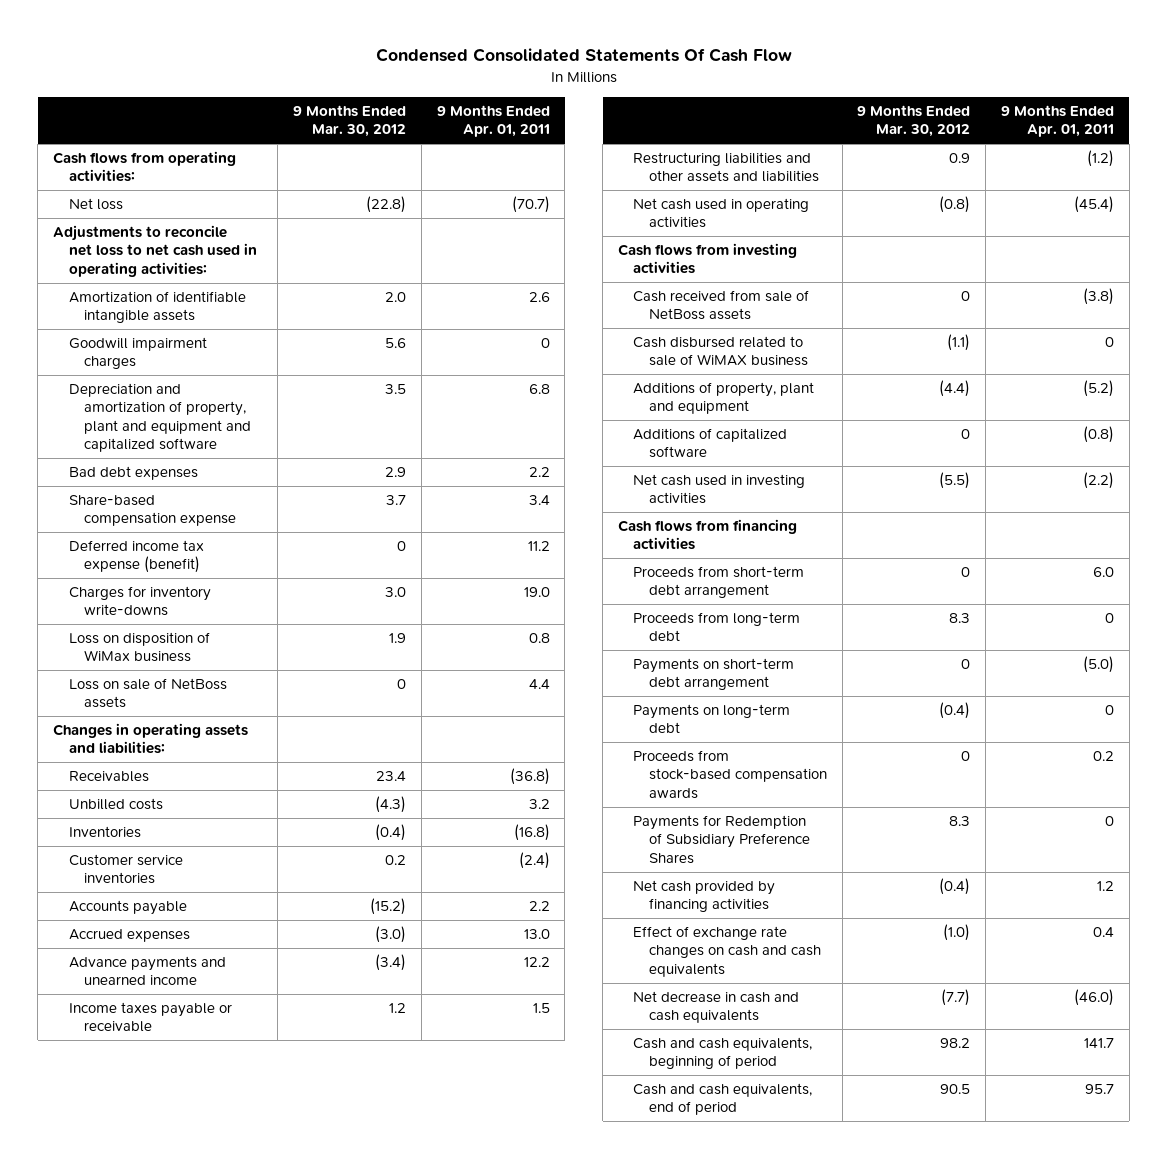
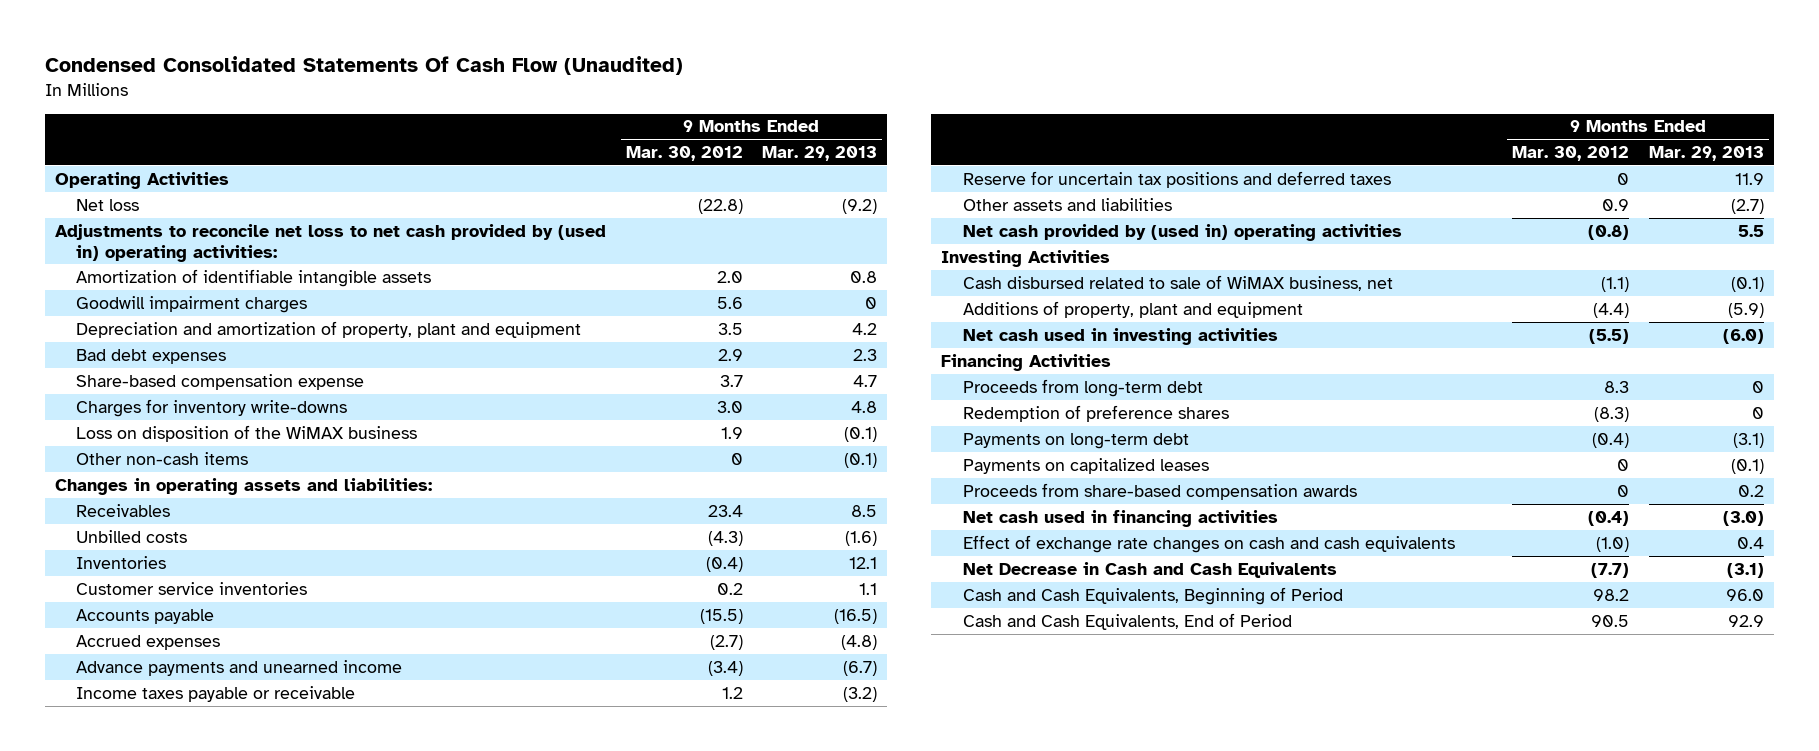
- Condensed Consolidated Statements Of Cash Flow
+ Condensed Consolidated Statements Of Cash Flow (Unaudited)
- | 9 Months Ended Mar. 30, 2012 | 9 Months Ended Apr. 01, 2011
+ | 9 Months Ended Mar. 30, 2012 | 9 Months Ended Mar. 29, 2013
- Cash flows from operating activities:
+ Operating Activities
- Adjustments to reconcile net loss to net cash used in operating activities:
+ Adjustments to reconcile net loss to net cash provided by (used in) operating activities:
- Depreciation and amortization of property, plant and equipment and capitalized software | 3.5 | 6.8
+ Depreciation and amortization of property, plant and equipment | 3.5 | 4.2
- Deferred income tax expense (benefit) | 0 | 11.2
- Loss on disposition of WiMax business | 1.9 | 0.8
- Loss on sale of NetBoss assets | 0 | 4.4
+ Loss on disposition of the WiMAX business | 1.9 | (0.1)
+ Other non-cash items | 0 | (0.1)
- Accounts payable | (15.2) | 2.2
- Accrued expenses | (3.0) | 13.0
+ Accounts payable | (15.5) | (16.5)
+ Accrued expenses | (2.7) | (4.8)
- Restructuring liabilities and other assets and liabilities | 0.9 | (1.2)
- Net cash used in operating activities | (0.8) | (45.4)
- Cash flows from investing activities
- Cash received from sale of NetBoss assets | 0 | (3.8)
- Cash disbursed related to sale of WiMAX business | (1.1) | 0
+ Reserve for uncertain tax positions and deferred taxes | 0 | 11.9
+ Other assets and liabilities | 0.9 | (2.7)
+ Net cash provided by (used in) operating activities | (0.8) | 5.5
+ Investing Activities
+ Cash disbursed related to sale of WiMAX business, net | (1.1) | (0.1)
- Additions of capitalized software | 0 | (0.8)
- Cash flows from financing activities
- Proceeds from short-term debt arrangement | 0 | 6.0
+ Financing Activities
- Payments on short-term debt arrangement | 0 | (5.0)
+ Redemption of preference shares | (8.3) | 0
- Proceeds from stock-based compensation awards | 0 | 0.2
- Payments for Redemption of Subsidiary Preference Shares | 8.3 | 0
- Net cash provided by financing activities | (0.4) | 1.2
+ Payments on capitalized leases | 0 | (0.1)
+ Proceeds from share-based compensation awards | 0 | 0.2
+ Net cash used in financing activities | (0.4) | (3.0)
- Net decrease in cash and cash equivalents | (7.7) | (46.0)
- Cash and cash equivalents, beginning of period | 98.2 | 141.7
- Cash and cash equivalents, end of period | 90.5 | 95.7
+ Net Decrease in Cash and Cash Equivalents | (7.7) | (3.1)
+ Cash and Cash Equivalents, Beginning of Period | 98.2 | 96.0
+ Cash and Cash Equivalents, End of Period | 90.5 | 92.9

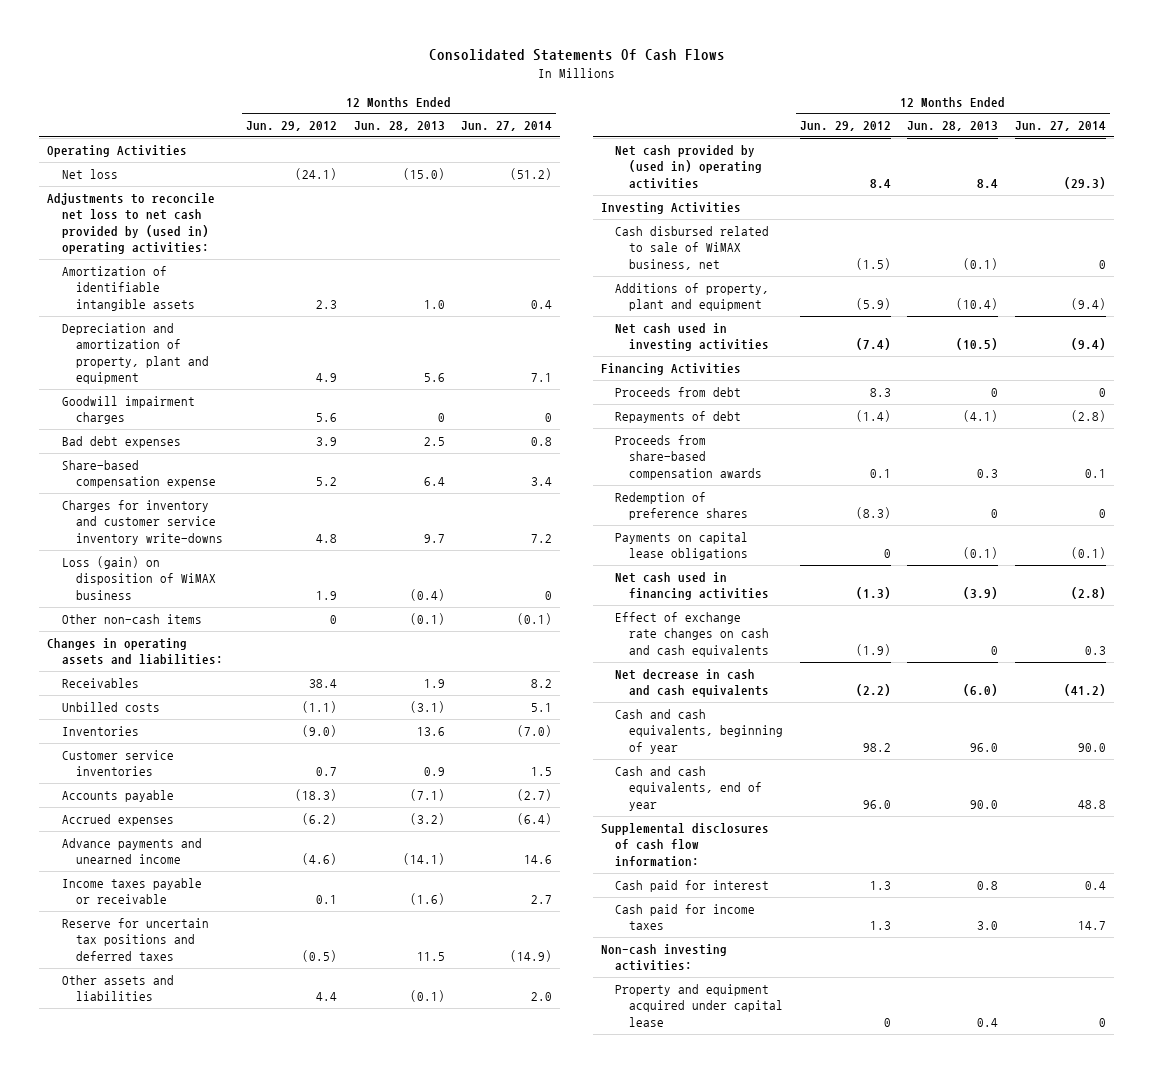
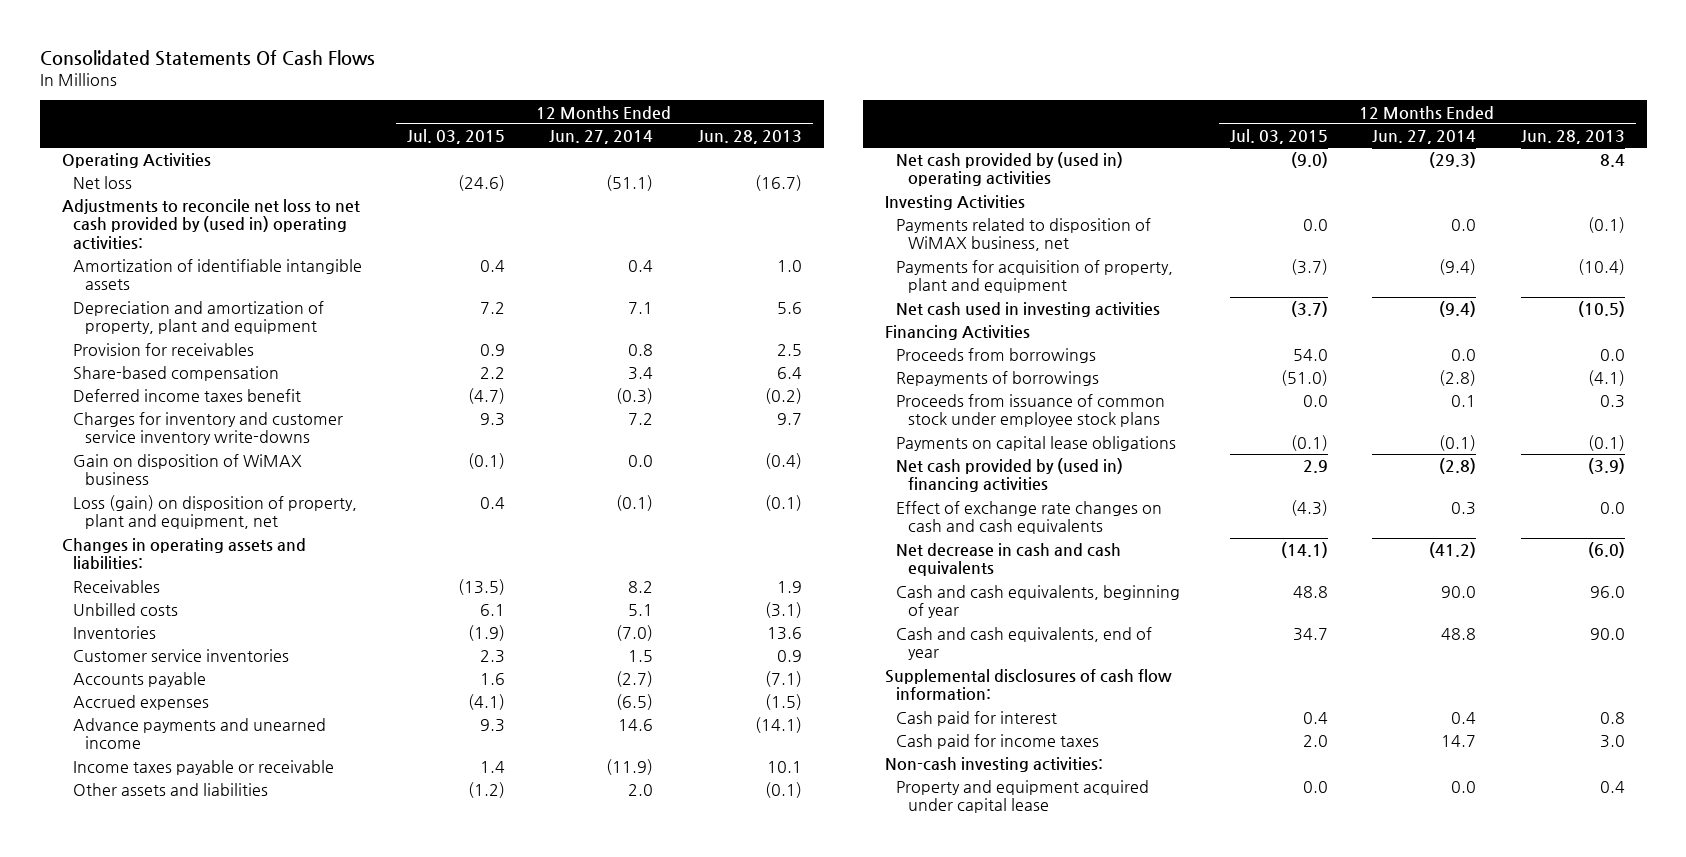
- | 12 Months Ended Jun. 29, 2012 | 12 Months Ended Jun. 28, 2013 | 12 Months Ended Jun. 27, 2014
+ | 12 Months Ended Jul. 03, 2015 | 12 Months Ended Jun. 27, 2014 | 12 Months Ended Jun. 28, 2013
- Net loss | (24.1) | (15.0) | (51.2)
+ Net loss | (24.6) | (51.1) | (16.7)
- Goodwill impairment charges | 5.6 | 0 | 0
- Bad debt expenses | 3.9 | 2.5 | 0.8
- Share-based compensation expense | 5.2 | 6.4 | 3.4
+ Provision for receivables | 0.9 | 0.8 | 2.5
+ Share-based compensation | 2.2 | 3.4 | 6.4
+ Deferred income taxes benefit | (4.7) | (0.3) | (0.2)
- Loss (gain) on disposition of WiMAX business | 1.9 | (0.4) | 0
- Other non-cash items | 0 | (0.1) | (0.1)
+ Gain on disposition of WiMAX business | (0.1) | 0.0 | (0.4)
+ Loss (gain) on disposition of property, plant and equipment, net | 0.4 | (0.1) | (0.1)
- Accrued expenses | (6.2) | (3.2) | (6.4)
+ Accrued expenses | (4.1) | (6.5) | (1.5)
- Income taxes payable or receivable | 0.1 | (1.6) | 2.7
- Reserve for uncertain tax positions and deferred taxes | (0.5) | 11.5 | (14.9)
+ Income taxes payable or receivable | 1.4 | (11.9) | 10.1
- Cash disbursed related to sale of WiMAX business, net | (1.5) | (0.1) | 0
- Additions of property, plant and equipment | (5.9) | (10.4) | (9.4)
+ Payments related to disposition of WiMAX business, net | 0.0 | 0.0 | (0.1)
+ Payments for acquisition of property, plant and equipment | (3.7) | (9.4) | (10.4)
- Proceeds from debt | 8.3 | 0 | 0
- Repayments of debt | (1.4) | (4.1) | (2.8)
- Proceeds from share-based compensation awards | 0.1 | 0.3 | 0.1
- Redemption of preference shares | (8.3) | 0 | 0
+ Proceeds from borrowings | 54.0 | 0.0 | 0.0
+ Repayments of borrowings | (51.0) | (2.8) | (4.1)
+ Proceeds from issuance of common stock under employee stock plans | 0.0 | 0.1 | 0.3
- Net cash used in financing activities | (1.3) | (3.9) | (2.8)
- Effect of exchange rate changes on cash and cash equivalents | (1.9) | 0 | 0.3
+ Net cash provided by (used in) financing activities | 2.9 | (2.8) | (3.9)
+ Effect of exchange rate changes on cash and cash equivalents | (4.3) | 0.3 | 0.0
- Property and equipment acquired under capital lease | 0 | 0.4 | 0
+ Property and equipment acquired under capital lease | 0.0 | 0.0 | 0.4

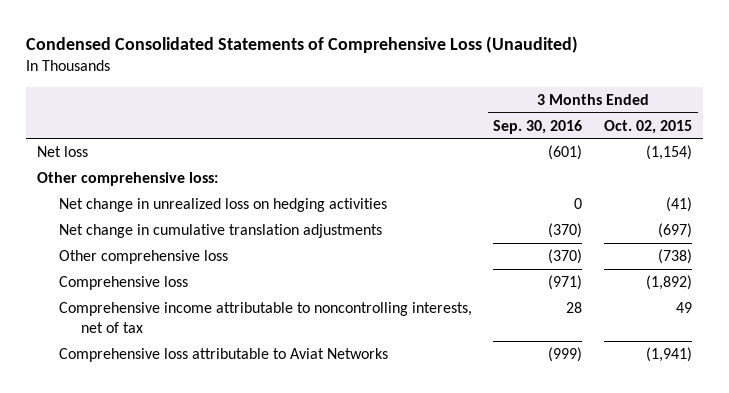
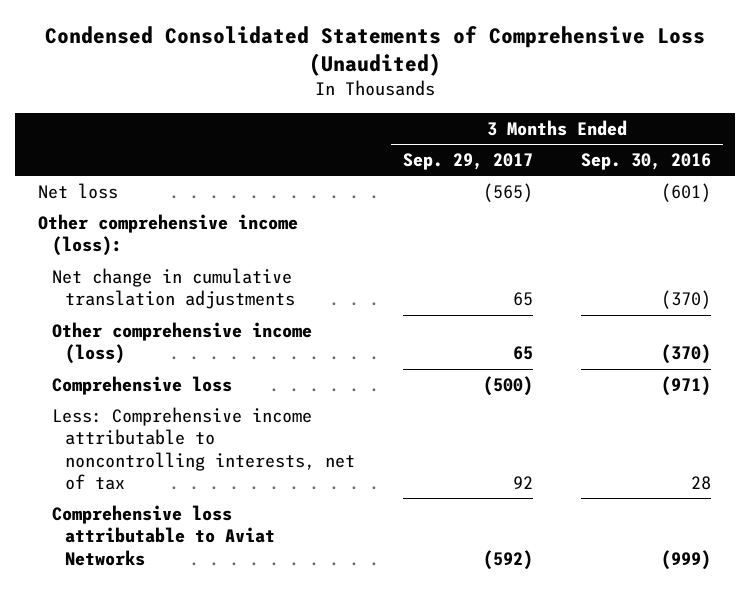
- | 3 Months Ended Sep. 30, 2016 | 3 Months Ended Oct. 02, 2015
+ | 3 Months Ended Sep. 29, 2017 | 3 Months Ended Sep. 30, 2016
- Other comprehensive loss:
- Net change in unrealized loss on hedging activities | 0 | (41)
+ Other comprehensive income (loss):
- Other comprehensive loss | (370) | (738)
+ Other comprehensive income (loss) | 65 | (370)
- Comprehensive income attributable to noncontrolling interests, net of tax | 28 | 49
+ Less: Comprehensive income attributable to noncontrolling interests, net of tax | 92 | 28

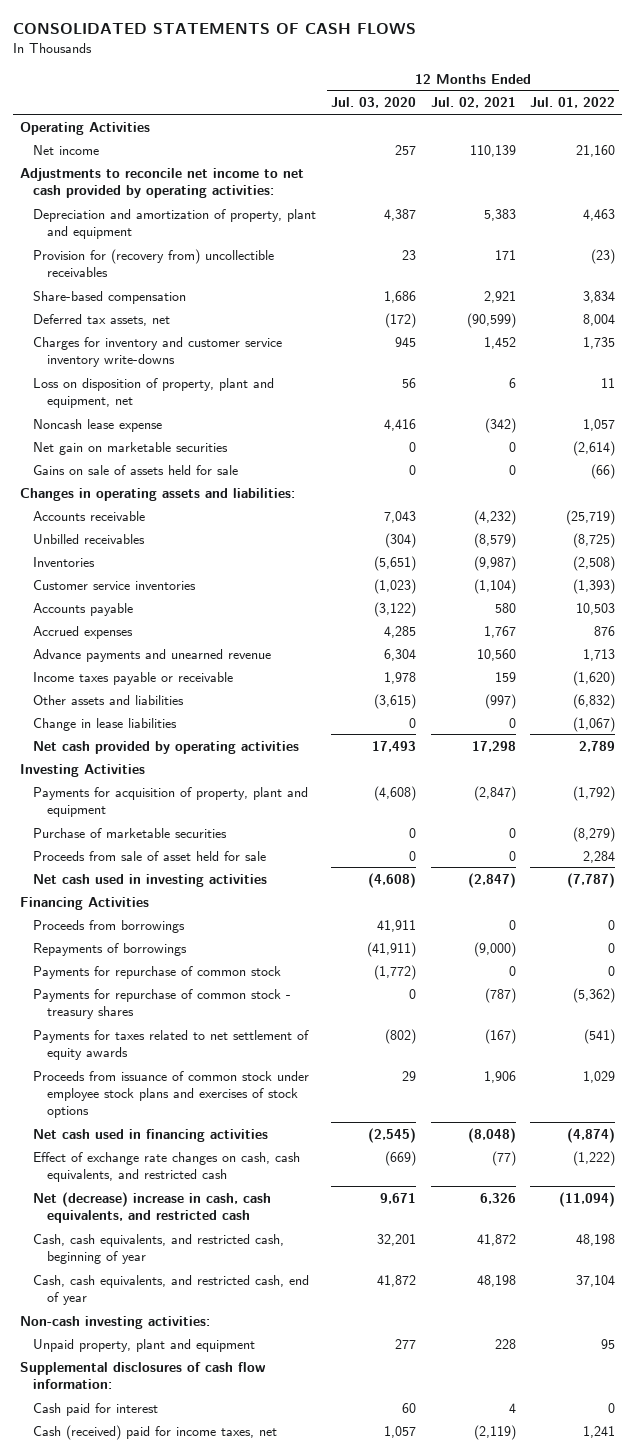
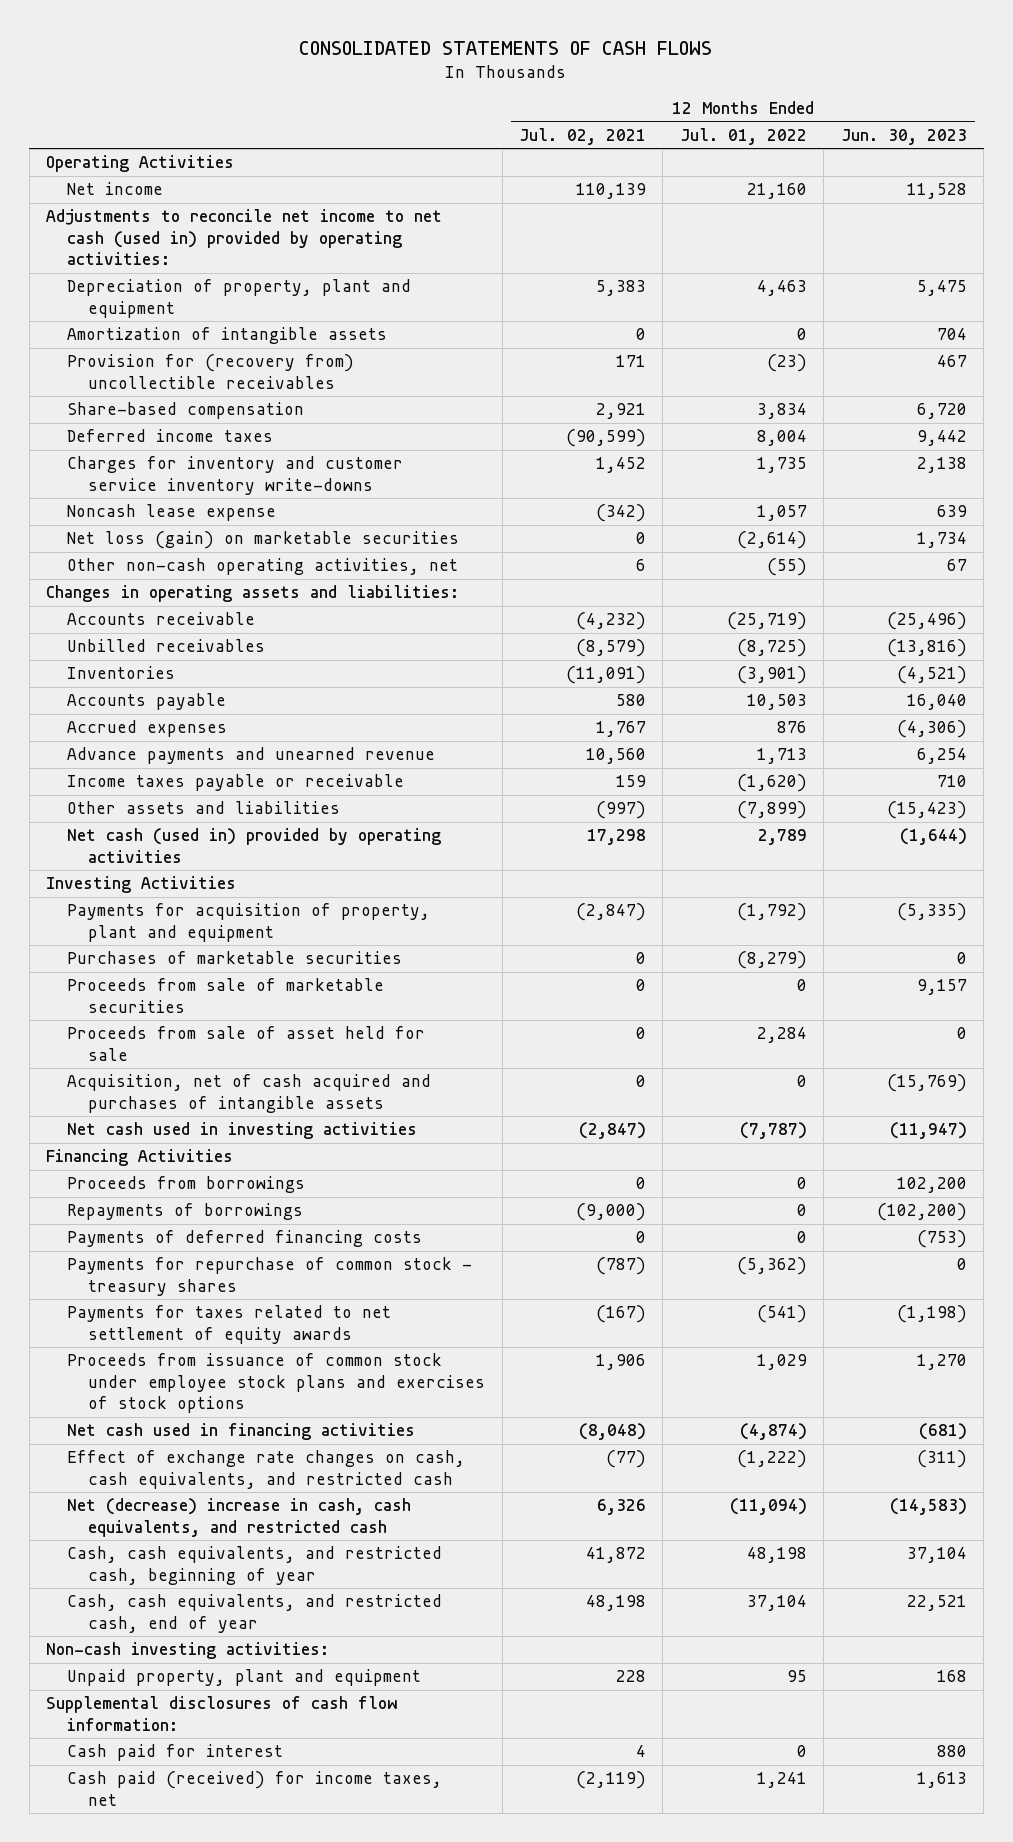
- | 12 Months Ended Jul. 03, 2020 | 12 Months Ended Jul. 02, 2021 | 12 Months Ended Jul. 01, 2022
+ | 12 Months Ended Jul. 02, 2021 | 12 Months Ended Jul. 01, 2022 | 12 Months Ended Jun. 30, 2023
- Adjustments to reconcile net income to net cash provided by operating activities:
- Depreciation and amortization of property, plant and equipment | 4,387 | 5,383 | 4,463
+ Adjustments to reconcile net income to net cash (used in) provided by operating activities:
+ Depreciation of property, plant and equipment | 5,383 | 4,463 | 5,475
+ Amortization of intangible assets | 0 | 0 | 704
- Deferred tax assets, net | (172) | (90,599) | 8,004
+ Deferred income taxes | (90,599) | 8,004 | 9,442
- Loss on disposition of property, plant and equipment, net | 56 | 6 | 11
- Net gain on marketable securities | 0 | 0 | (2,614)
- Gains on sale of assets held for sale | 0 | 0 | (66)
+ Net loss (gain) on marketable securities | 0 | (2,614) | 1,734
+ Other non-cash operating activities, net | 6 | (55) | 67
- Inventories | (5,651) | (9,987) | (2,508)
- Customer service inventories | (1,023) | (1,104) | (1,393)
+ Inventories | (11,091) | (3,901) | (4,521)
- Other assets and liabilities | (3,615) | (997) | (6,832)
- Change in lease liabilities | 0 | 0 | (1,067)
- Net cash provided by operating activities | 17,493 | 17,298 | 2,789
+ Other assets and liabilities | (997) | (7,899) | (15,423)
+ Net cash (used in) provided by operating activities | 17,298 | 2,789 | (1,644)
- Purchase of marketable securities | 0 | 0 | (8,279)
+ Purchases of marketable securities | 0 | (8,279) | 0
+ Proceeds from sale of marketable securities | 0 | 0 | 9,157
+ Acquisition, net of cash acquired and purchases of intangible assets | 0 | 0 | (15,769)
- Payments for repurchase of common stock | (1,772) | 0 | 0
+ Payments of deferred financing costs | 0 | 0 | (753)
- Cash (received) paid for income taxes, net | 1,057 | (2,119) | 1,241
+ Cash paid (received) for income taxes, net | (2,119) | 1,241 | 1,613

